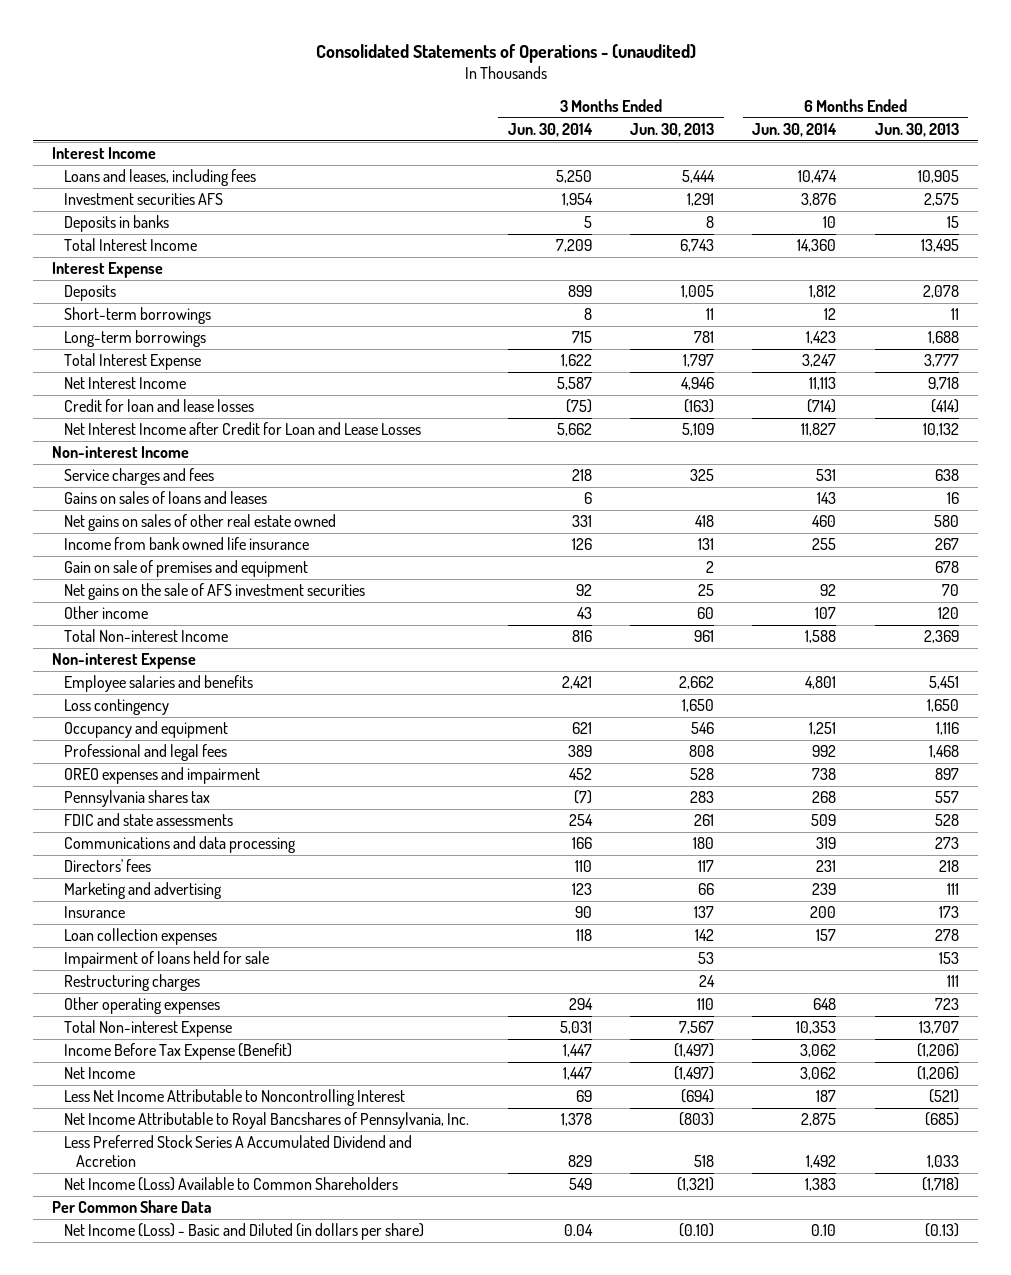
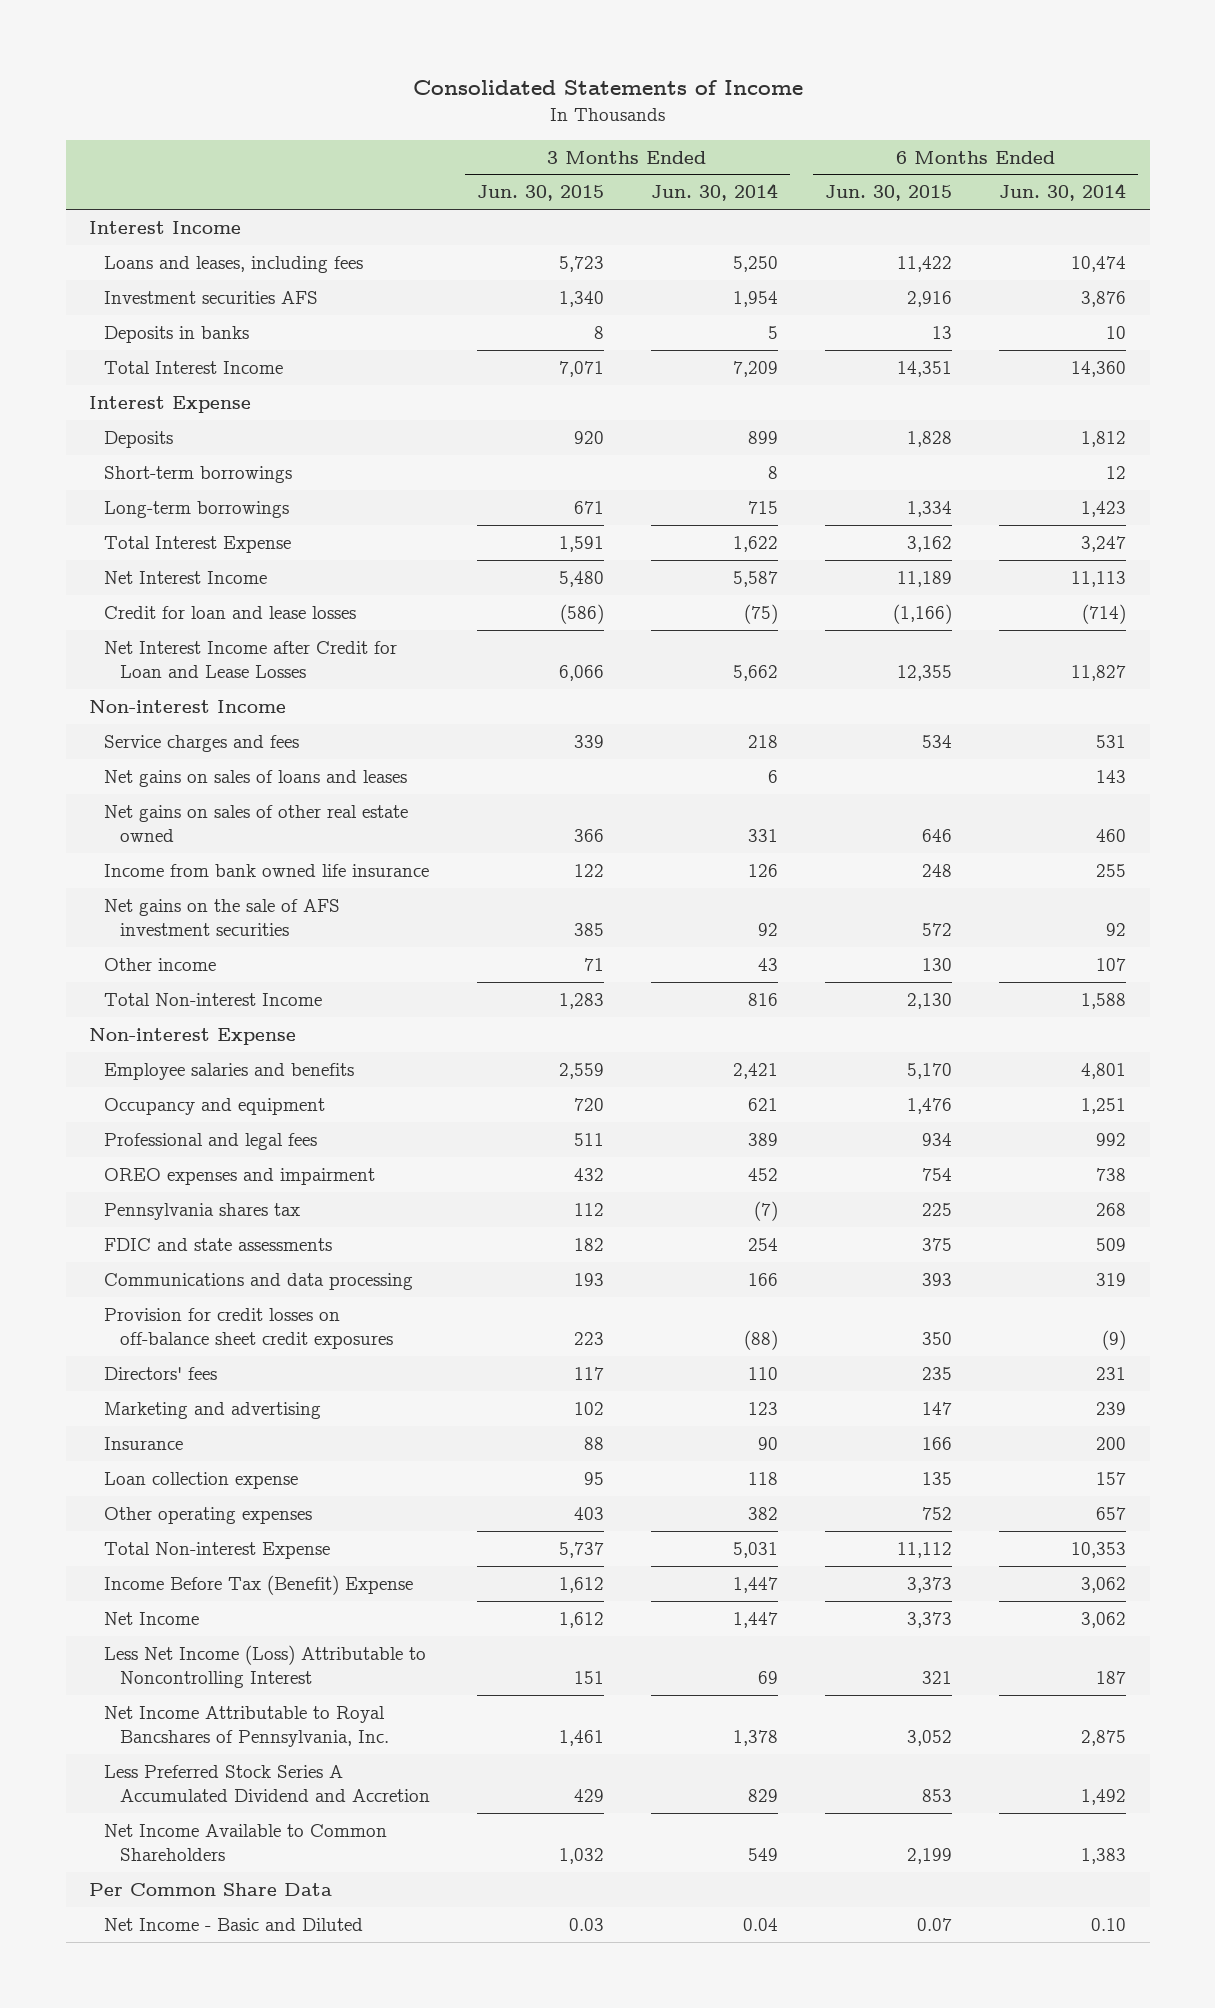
- Consolidated Statements of Operations - (unaudited)
+ Consolidated Statements of Income
- | 3 Months Ended Jun. 30, 2014 | 3 Months Ended Jun. 30, 2013 | 6 Months Ended Jun. 30, 2014 | 6 Months Ended Jun. 30, 2013
+ | 3 Months Ended Jun. 30, 2015 | 3 Months Ended Jun. 30, 2014 | 6 Months Ended Jun. 30, 2015 | 6 Months Ended Jun. 30, 2014
- Gains on sales of loans and leases | 6 | | 143 | 16
+ Net gains on sales of loans and leases | | 6 | | 143
- Gain on sale of premises and equipment | | 2 | | 678
- Loss contingency | | 1,650 | | 1,650
+ Provision for credit losses on off-balance sheet credit exposures | 223 | (88) | 350 | (9)
- Loan collection expenses | 118 | 142 | 157 | 278
- Impairment of loans held for sale | | 53 | | 153
- Restructuring charges | | 24 | | 111
- Other operating expenses | 294 | 110 | 648 | 723
+ Loan collection expense | 95 | 118 | 135 | 157
+ Other operating expenses | 403 | 382 | 752 | 657
- Income Before Tax Expense (Benefit) | 1,447 | (1,497) | 3,062 | (1,206)
+ Income Before Tax (Benefit) Expense | 1,612 | 1,447 | 3,373 | 3,062
- Less Net Income Attributable to Noncontrolling Interest | 69 | (694) | 187 | (521)
+ Less Net Income (Loss) Attributable to Noncontrolling Interest | 151 | 69 | 321 | 187
- Net Income (Loss) Available to Common Shareholders | 549 | (1,321) | 1,383 | (1,718)
+ Net Income Available to Common Shareholders | 1,032 | 549 | 2,199 | 1,383
- Net Income (Loss) - Basic and Diluted (in dollars per share) | 0.04 | (0.10) | 0.10 | (0.13)
+ Net Income - Basic and Diluted | 0.03 | 0.04 | 0.07 | 0.10

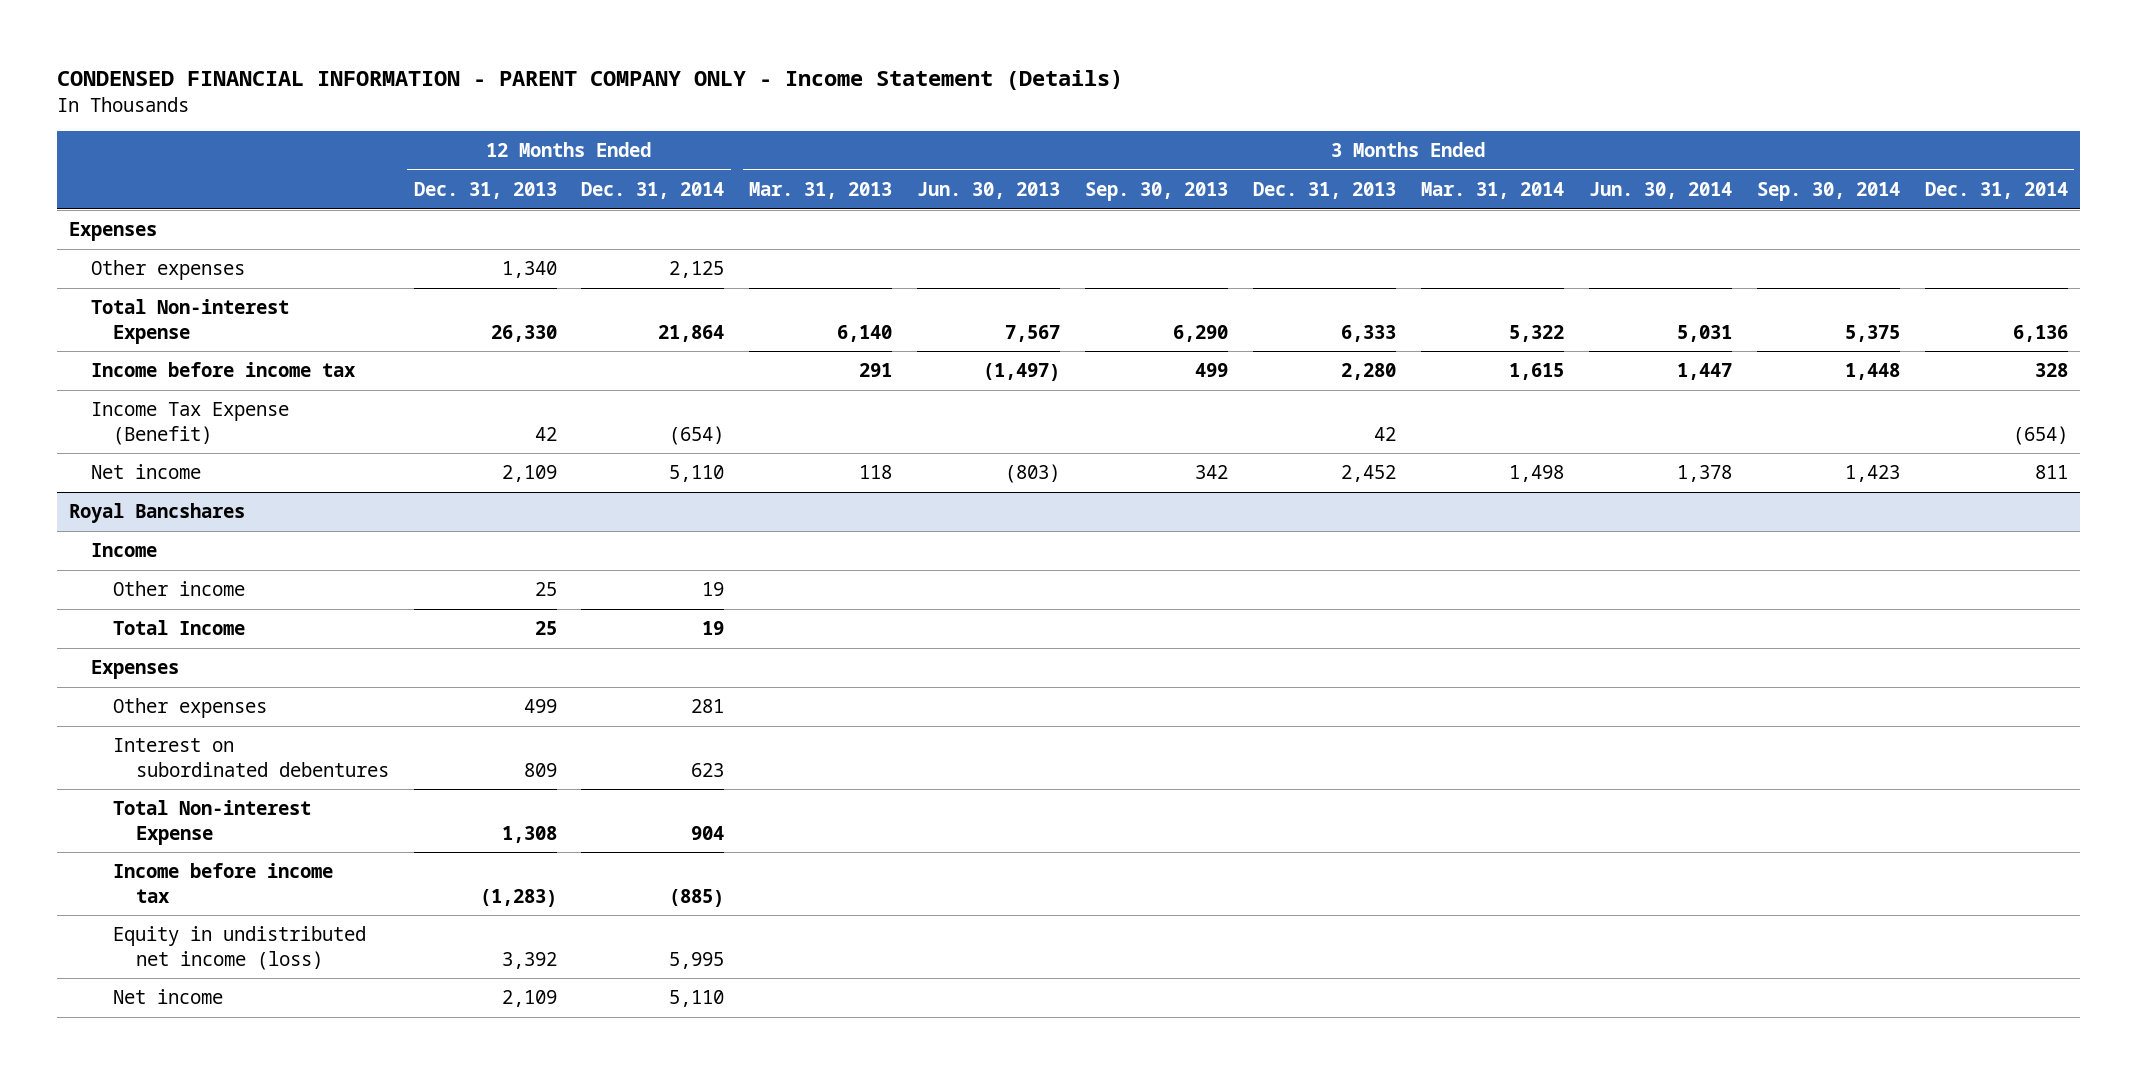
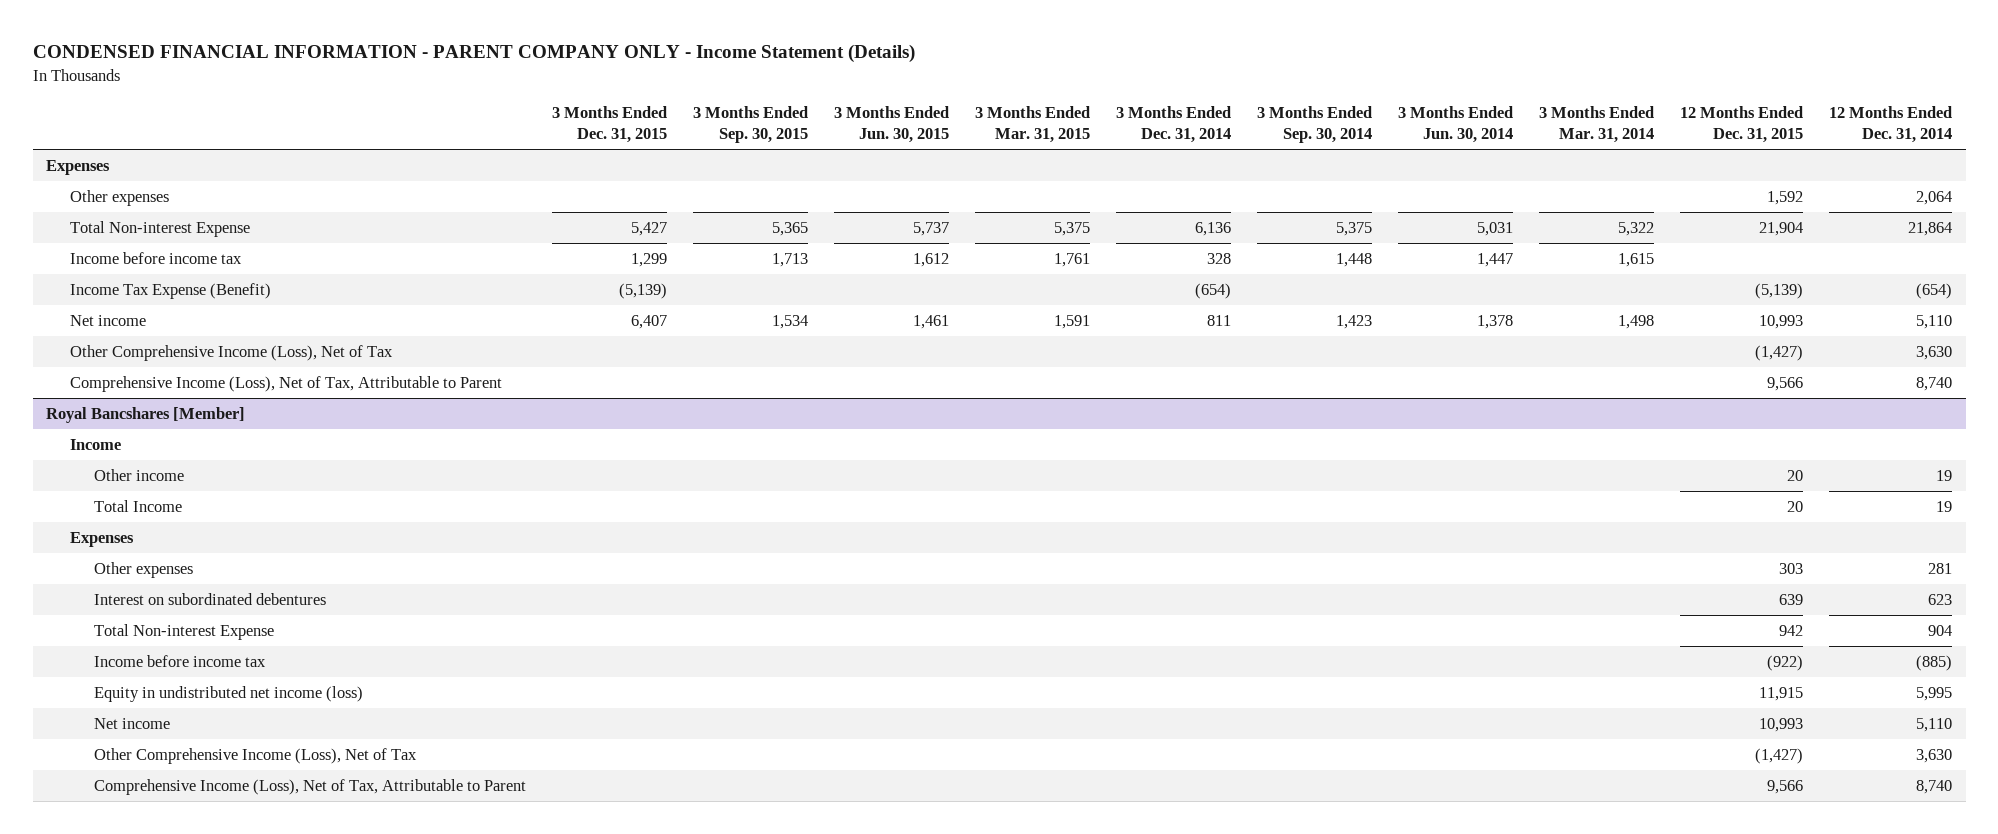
- | 12 Months Ended Dec. 31, 2013 | 12 Months Ended Dec. 31, 2014 | 3 Months Ended Mar. 31, 2013 | 3 Months Ended Jun. 30, 2013 | 3 Months Ended Sep. 30, 2013 | 3 Months Ended Dec. 31, 2013 | 3 Months Ended Mar. 31, 2014 | 3 Months Ended Jun. 30, 2014 | 3 Months Ended Sep. 30, 2014 | 3 Months Ended Dec. 31, 2014
+ | 3 Months Ended Dec. 31, 2015 | 3 Months Ended Sep. 30, 2015 | 3 Months Ended Jun. 30, 2015 | 3 Months Ended Mar. 31, 2015 | 3 Months Ended Dec. 31, 2014 | 3 Months Ended Sep. 30, 2014 | 3 Months Ended Jun. 30, 2014 | 3 Months Ended Mar. 31, 2014 | 12 Months Ended Dec. 31, 2015 | 12 Months Ended Dec. 31, 2014
- Other expenses | 1,340 | 2,125 | | | | | | | |
+ Other expenses | | | | | | | | | 1,592 | 2,064
- Royal Bancshares
+ Other Comprehensive Income (Loss), Net of Tax | | | | | | | | | (1,427) | 3,630
+ Comprehensive Income (Loss), Net of Tax, Attributable to Parent | | | | | | | | | 9,566 | 8,740
+ Royal Bancshares [Member]
+ Other Comprehensive Income (Loss), Net of Tax | | | | | | | | | (1,427) | 3,630
+ Comprehensive Income (Loss), Net of Tax, Attributable to Parent | | | | | | | | | 9,566 | 8,740

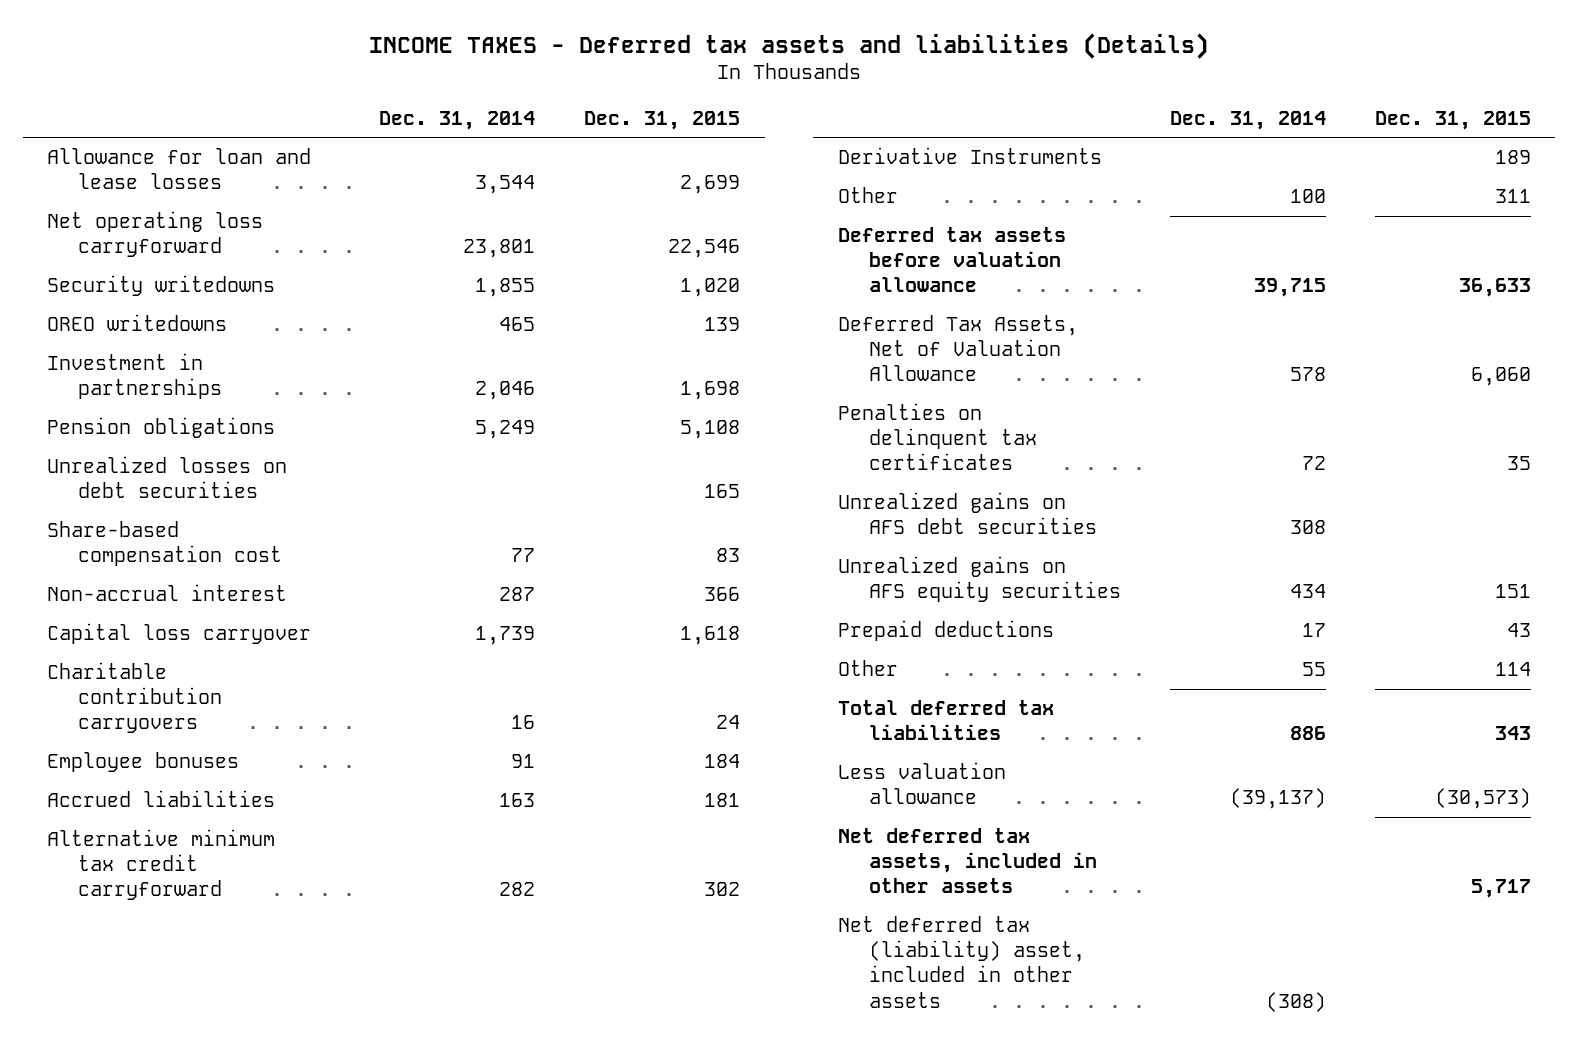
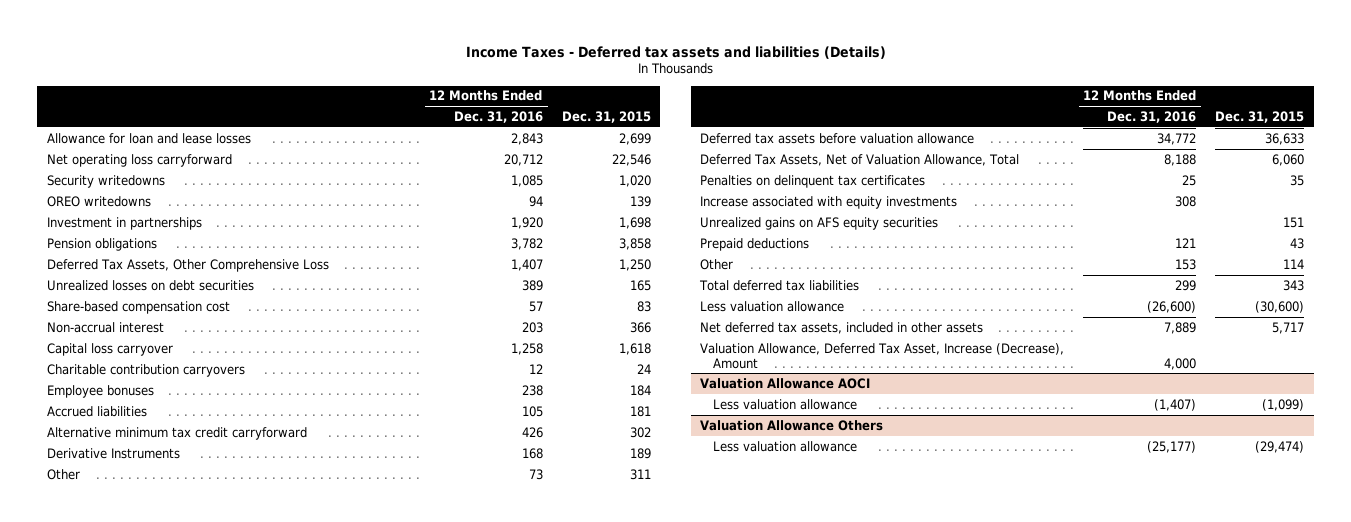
- INCOME TAXES - Deferred tax assets and liabilities (Details)
+ Income Taxes - Deferred tax assets and liabilities (Details)
- | Dec. 31, 2014 | Dec. 31, 2015
+ | 12 Months Ended Dec. 31, 2016 | Dec. 31, 2015
- Pension obligations | 5,249 | 5,108
+ Pension obligations | 3,782 | 3,858
+ Deferred Tax Assets, Other Comprehensive Loss | 1,407 | 1,250
- Deferred Tax Assets, Net of Valuation Allowance | 578 | 6,060
+ Deferred Tax Assets, Net of Valuation Allowance, Total | 8,188 | 6,060
- Unrealized gains on AFS debt securities | 308 |
+ Increase associated with equity investments | 308 |
- Less valuation allowance | (39,137) | (30,573)
+ Less valuation allowance | (26,600) | (30,600)
- Net deferred tax (liability) asset, included in other assets | (308) |
+ Valuation Allowance, Deferred Tax Asset, Increase (Decrease), Amount | 4,000 |
+ Valuation Allowance AOCI
+ Less valuation allowance | (1,407) | (1,099)
+ Valuation Allowance Others
+ Less valuation allowance | (25,177) | (29,474)

